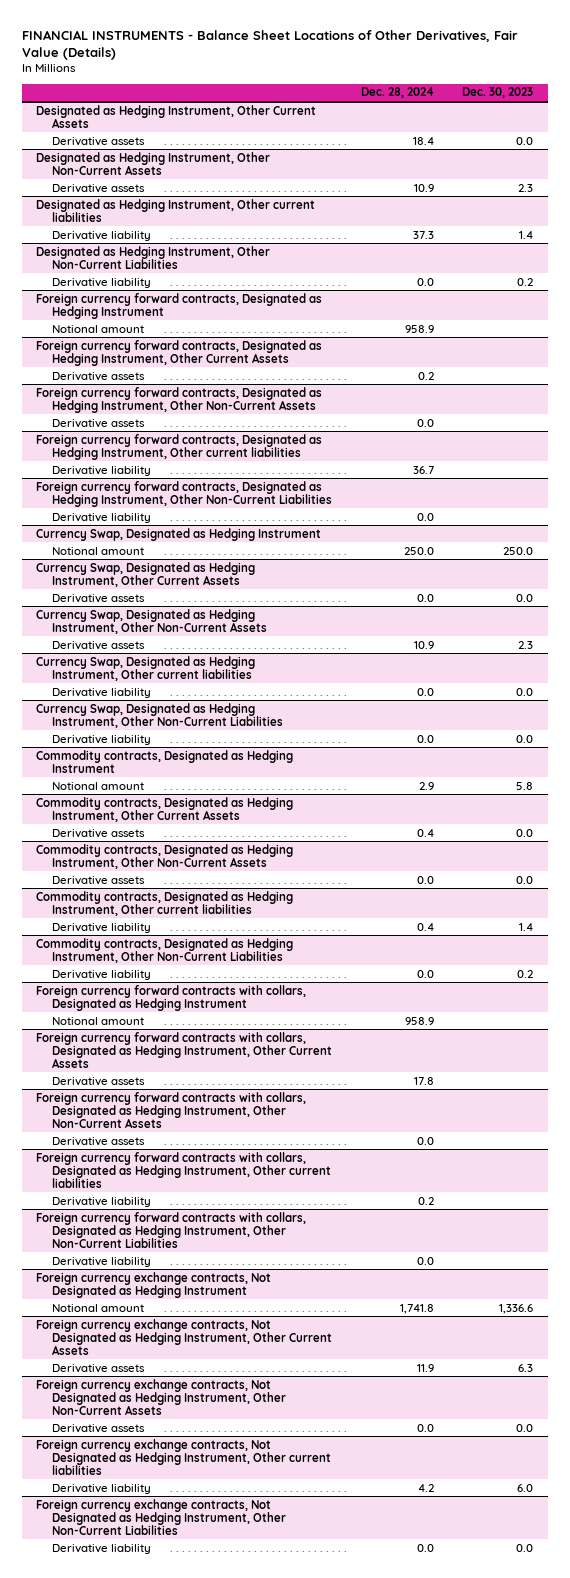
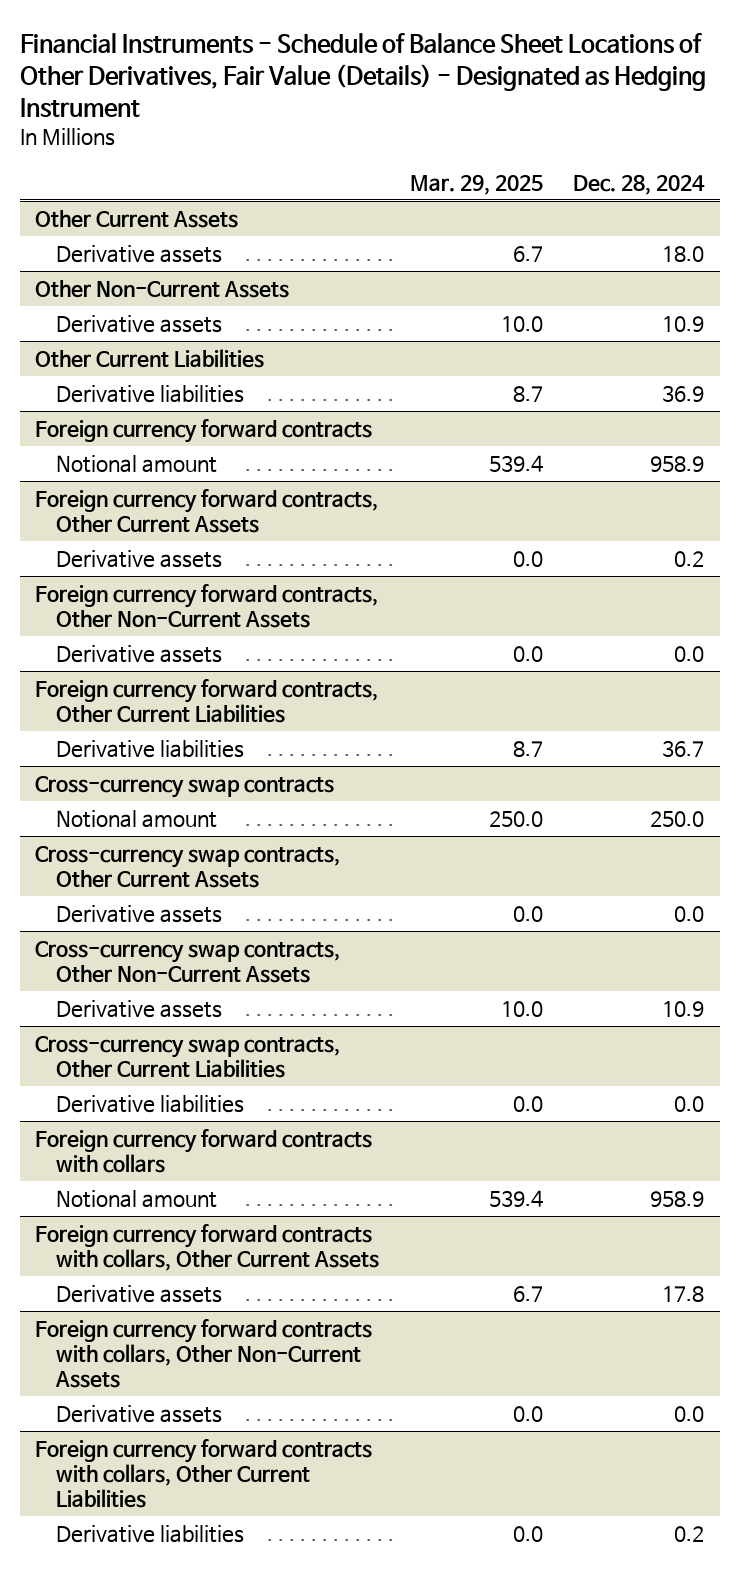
- FINANCIAL INSTRUMENTS - Balance Sheet Locations of Other Derivatives, Fair Value (Details)
+ Financial Instruments - Schedule of Balance Sheet Locations of Other Derivatives, Fair Value (Details) - Designated as Hedging Instrument
- | Dec. 28, 2024 | Dec. 30, 2023
+ | Mar. 29, 2025 | Dec. 28, 2024
- Designated as Hedging Instrument, Other Current Assets
- Derivative assets | 18.4 | 0.0
- Designated as Hedging Instrument, Other Non-Current Assets
+ Other Current Assets
+ Derivative assets | 6.7 | 18.0
+ Other Non-Current Assets
- Designated as Hedging Instrument, Other current liabilities
- Derivative liability | 37.3 | 1.4
- Designated as Hedging Instrument, Other Non-Current Liabilities
- Derivative liability | 0.0 | 0.2
- Foreign currency forward contracts, Designated as Hedging Instrument
+ Other Current Liabilities
+ Derivative liabilities | 8.7 | 36.9
+ Foreign currency forward contracts
- Foreign currency forward contracts, Designated as Hedging Instrument, Other Current Assets
+ Foreign currency forward contracts, Other Current Assets
- Foreign currency forward contracts, Designated as Hedging Instrument, Other Non-Current Assets
+ Foreign currency forward contracts, Other Non-Current Assets
- Foreign currency forward contracts, Designated as Hedging Instrument, Other current liabilities
- Derivative liability | 36.7 |
- Foreign currency forward contracts, Designated as Hedging Instrument, Other Non-Current Liabilities
- Derivative liability | 0.0 |
- Currency Swap, Designated as Hedging Instrument
+ Foreign currency forward contracts, Other Current Liabilities
+ Derivative liabilities | 8.7 | 36.7
+ Cross-currency swap contracts
- Currency Swap, Designated as Hedging Instrument, Other Current Assets
+ Cross-currency swap contracts, Other Current Assets
- Currency Swap, Designated as Hedging Instrument, Other Non-Current Assets
+ Cross-currency swap contracts, Other Non-Current Assets
- Currency Swap, Designated as Hedging Instrument, Other current liabilities
- Derivative liability | 0.0 | 0.0
- Currency Swap, Designated as Hedging Instrument, Other Non-Current Liabilities
- Derivative liability | 0.0 | 0.0
- Commodity contracts, Designated as Hedging Instrument
- Notional amount | 2.9 | 5.8
- Commodity contracts, Designated as Hedging Instrument, Other Current Assets
- Derivative assets | 0.4 | 0.0
- Commodity contracts, Designated as Hedging Instrument, Other Non-Current Assets
- Derivative assets | 0.0 | 0.0
- Commodity contracts, Designated as Hedging Instrument, Other current liabilities
- Derivative liability | 0.4 | 1.4
- Commodity contracts, Designated as Hedging Instrument, Other Non-Current Liabilities
- Derivative liability | 0.0 | 0.2
- Foreign currency forward contracts with collars, Designated as Hedging Instrument
+ Cross-currency swap contracts, Other Current Liabilities
+ Derivative liabilities | 0.0 | 0.0
+ Foreign currency forward contracts with collars
- Foreign currency forward contracts with collars, Designated as Hedging Instrument, Other Current Assets
+ Foreign currency forward contracts with collars, Other Current Assets
- Foreign currency forward contracts with collars, Designated as Hedging Instrument, Other Non-Current Assets
- Derivative assets | 0.0 |
- Foreign currency forward contracts with collars, Designated as Hedging Instrument, Other current liabilities
- Derivative liability | 0.2 |
- Foreign currency forward contracts with collars, Designated as Hedging Instrument, Other Non-Current Liabilities
- Derivative liability | 0.0 |
- Foreign currency exchange contracts, Not Designated as Hedging Instrument
- Notional amount | 1,741.8 | 1,336.6
- Foreign currency exchange contracts, Not Designated as Hedging Instrument, Other Current Assets
- Derivative assets | 11.9 | 6.3
- Foreign currency exchange contracts, Not Designated as Hedging Instrument, Other Non-Current Assets
+ Foreign currency forward contracts with collars, Other Non-Current Assets
- Foreign currency exchange contracts, Not Designated as Hedging Instrument, Other current liabilities
- Derivative liability | 4.2 | 6.0
- Foreign currency exchange contracts, Not Designated as Hedging Instrument, Other Non-Current Liabilities
- Derivative liability | 0.0 | 0.0
+ Foreign currency forward contracts with collars, Other Current Liabilities
+ Derivative liabilities | 0.0 | 0.2

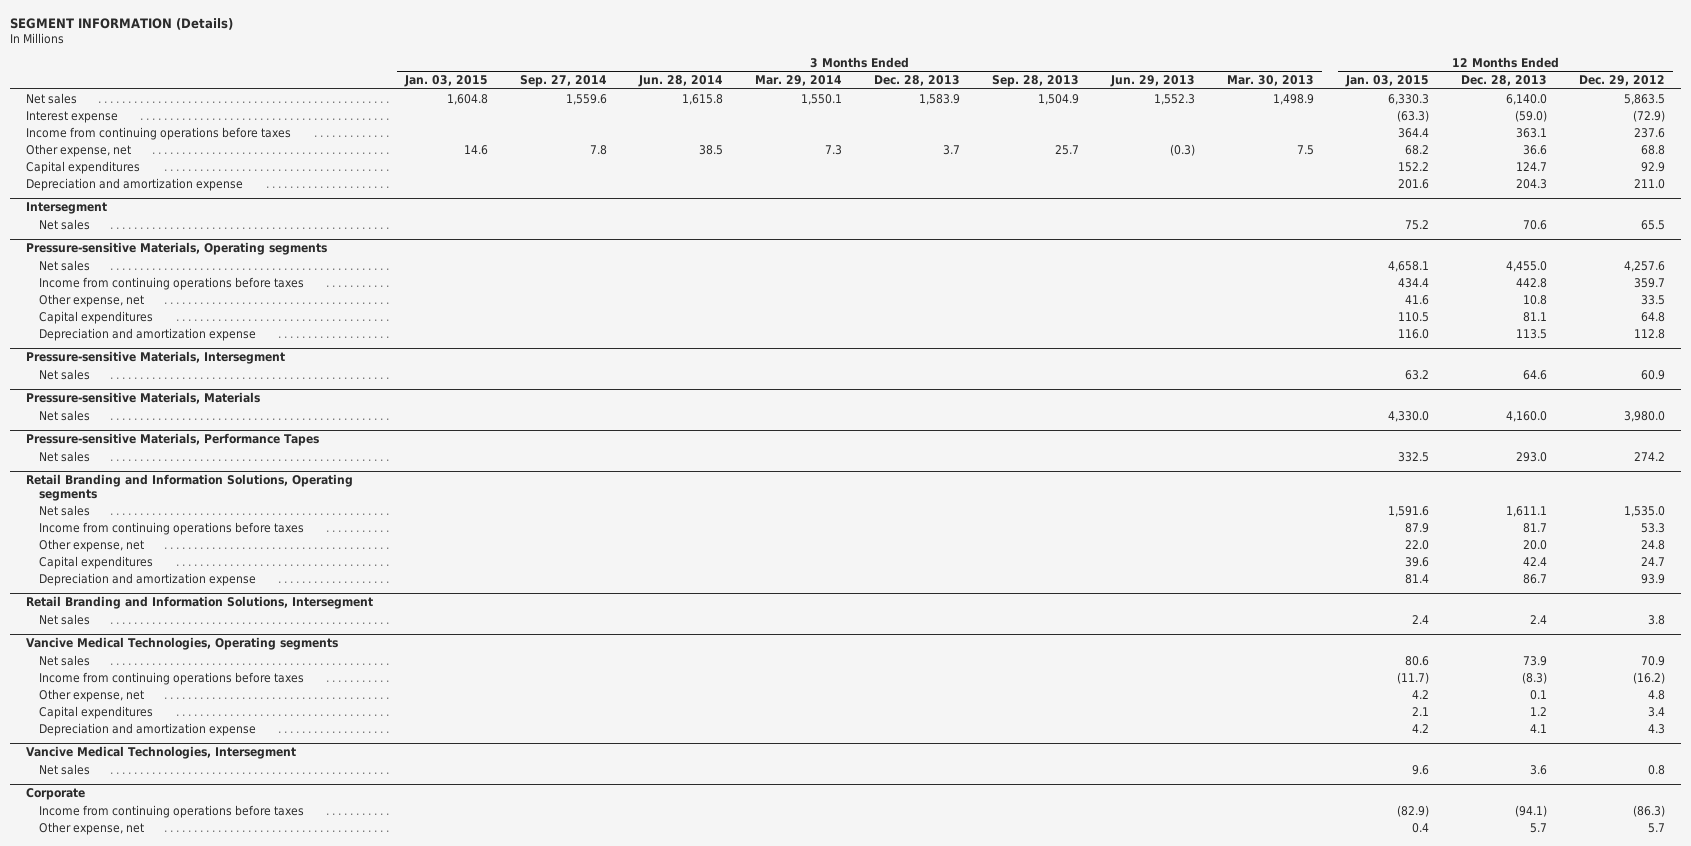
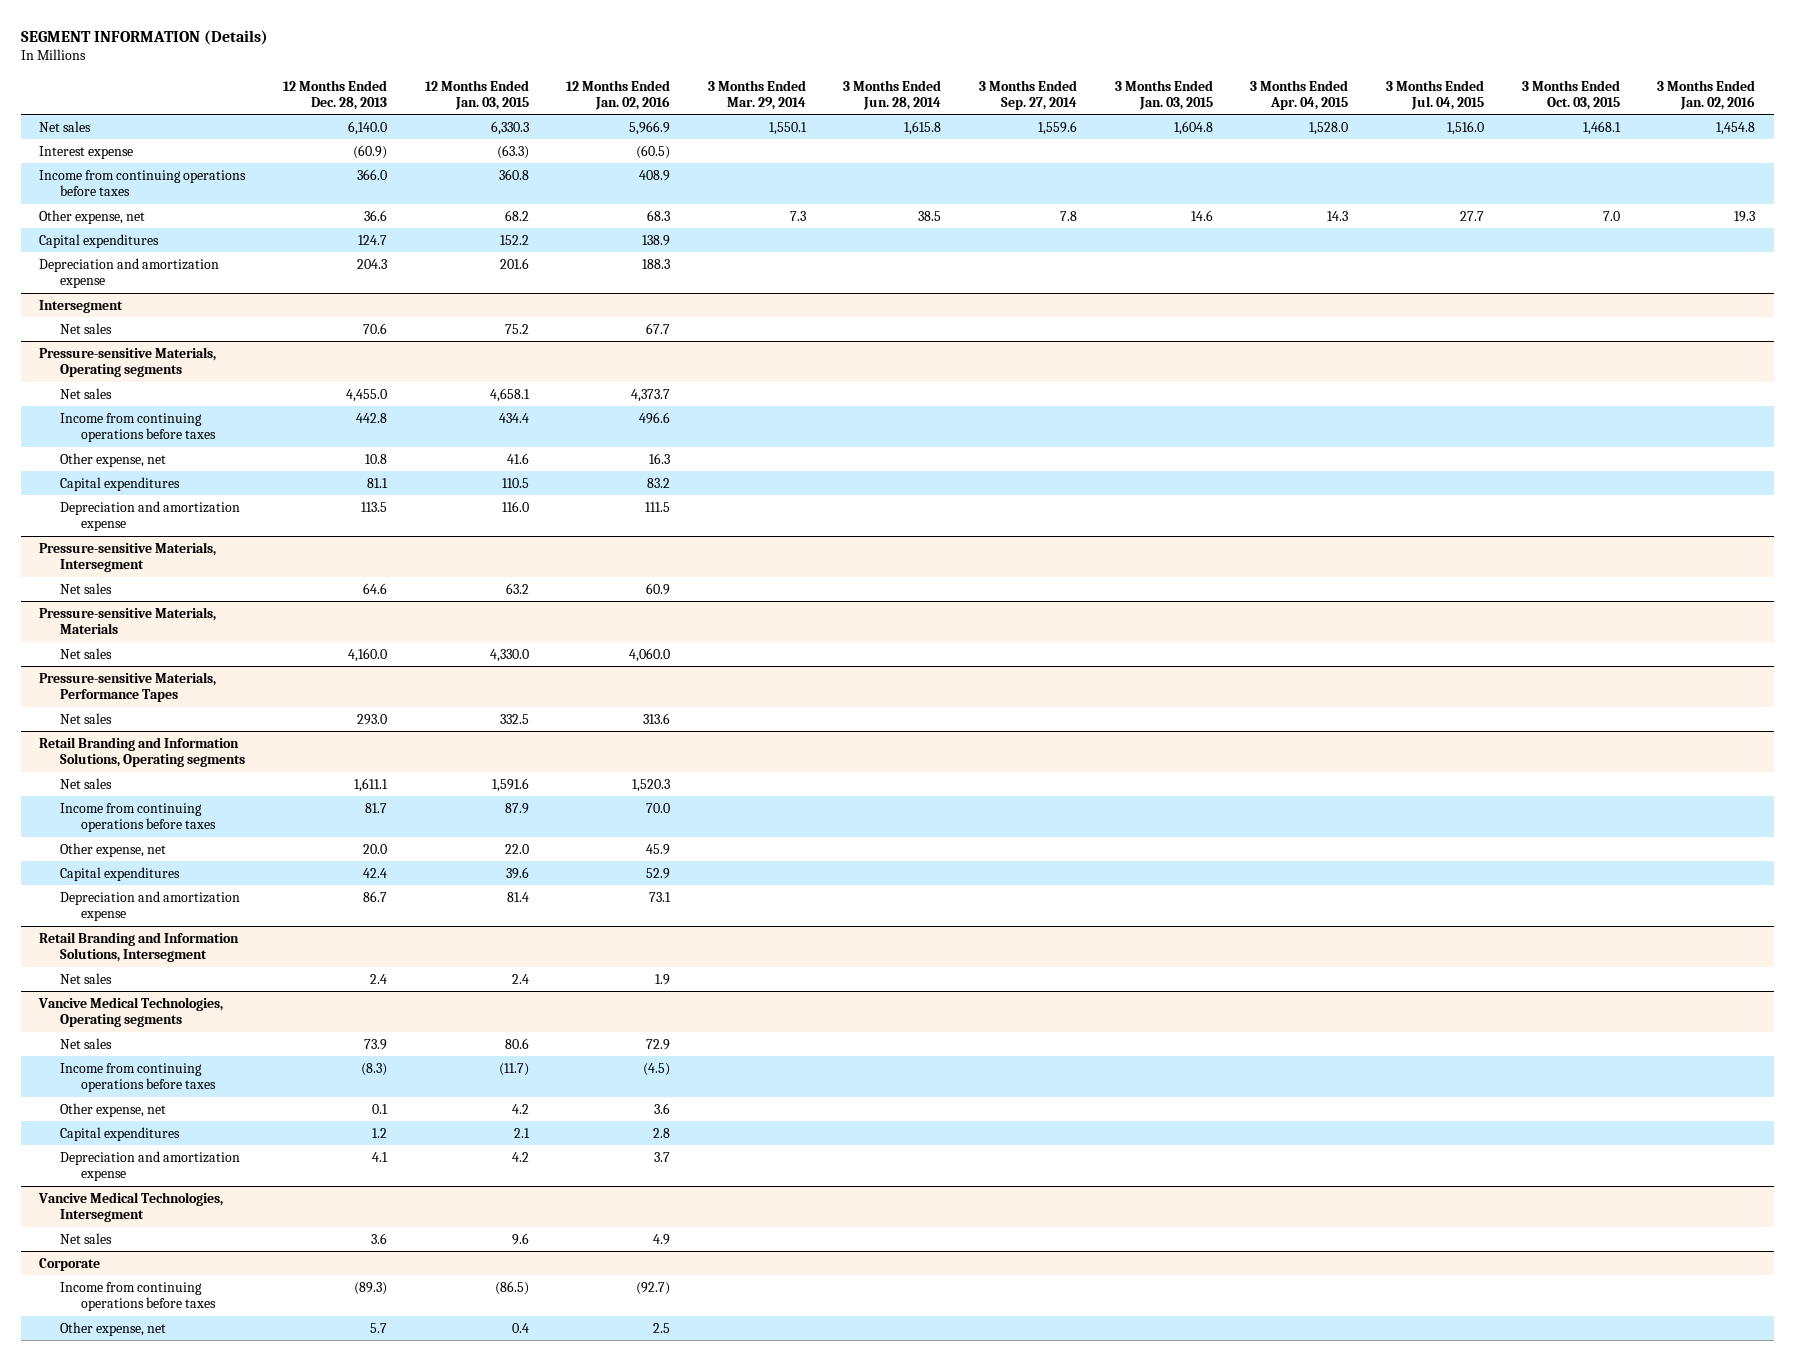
- | 3 Months Ended Jan. 03, 2015 | 3 Months Ended Sep. 27, 2014 | 3 Months Ended Jun. 28, 2014 | 3 Months Ended Mar. 29, 2014 | 3 Months Ended Dec. 28, 2013 | 3 Months Ended Sep. 28, 2013 | 3 Months Ended Jun. 29, 2013 | 3 Months Ended Mar. 30, 2013 | 12 Months Ended Jan. 03, 2015 | 12 Months Ended Dec. 28, 2013 | 12 Months Ended Dec. 29, 2012
+ | 12 Months Ended Dec. 28, 2013 | 12 Months Ended Jan. 03, 2015 | 12 Months Ended Jan. 02, 2016 | 3 Months Ended Mar. 29, 2014 | 3 Months Ended Jun. 28, 2014 | 3 Months Ended Sep. 27, 2014 | 3 Months Ended Jan. 03, 2015 | 3 Months Ended Apr. 04, 2015 | 3 Months Ended Jul. 04, 2015 | 3 Months Ended Oct. 03, 2015 | 3 Months Ended Jan. 02, 2016
- Interest expense | | | | | | | | | (63.3) | (59.0) | (72.9)
- Income from continuing operations before taxes | | | | | | | | | 364.4 | 363.1 | 237.6
+ Interest expense | (60.9) | (63.3) | (60.5) | | | | | | | |
+ Income from continuing operations before taxes | 366.0 | 360.8 | 408.9 | | | | | | | |
@ Corporate
- Income from continuing operations before taxes | | | | | | | | | (82.9) | (94.1) | (86.3)
+ Income from continuing operations before taxes | (89.3) | (86.5) | (92.7) | | | | | | | |

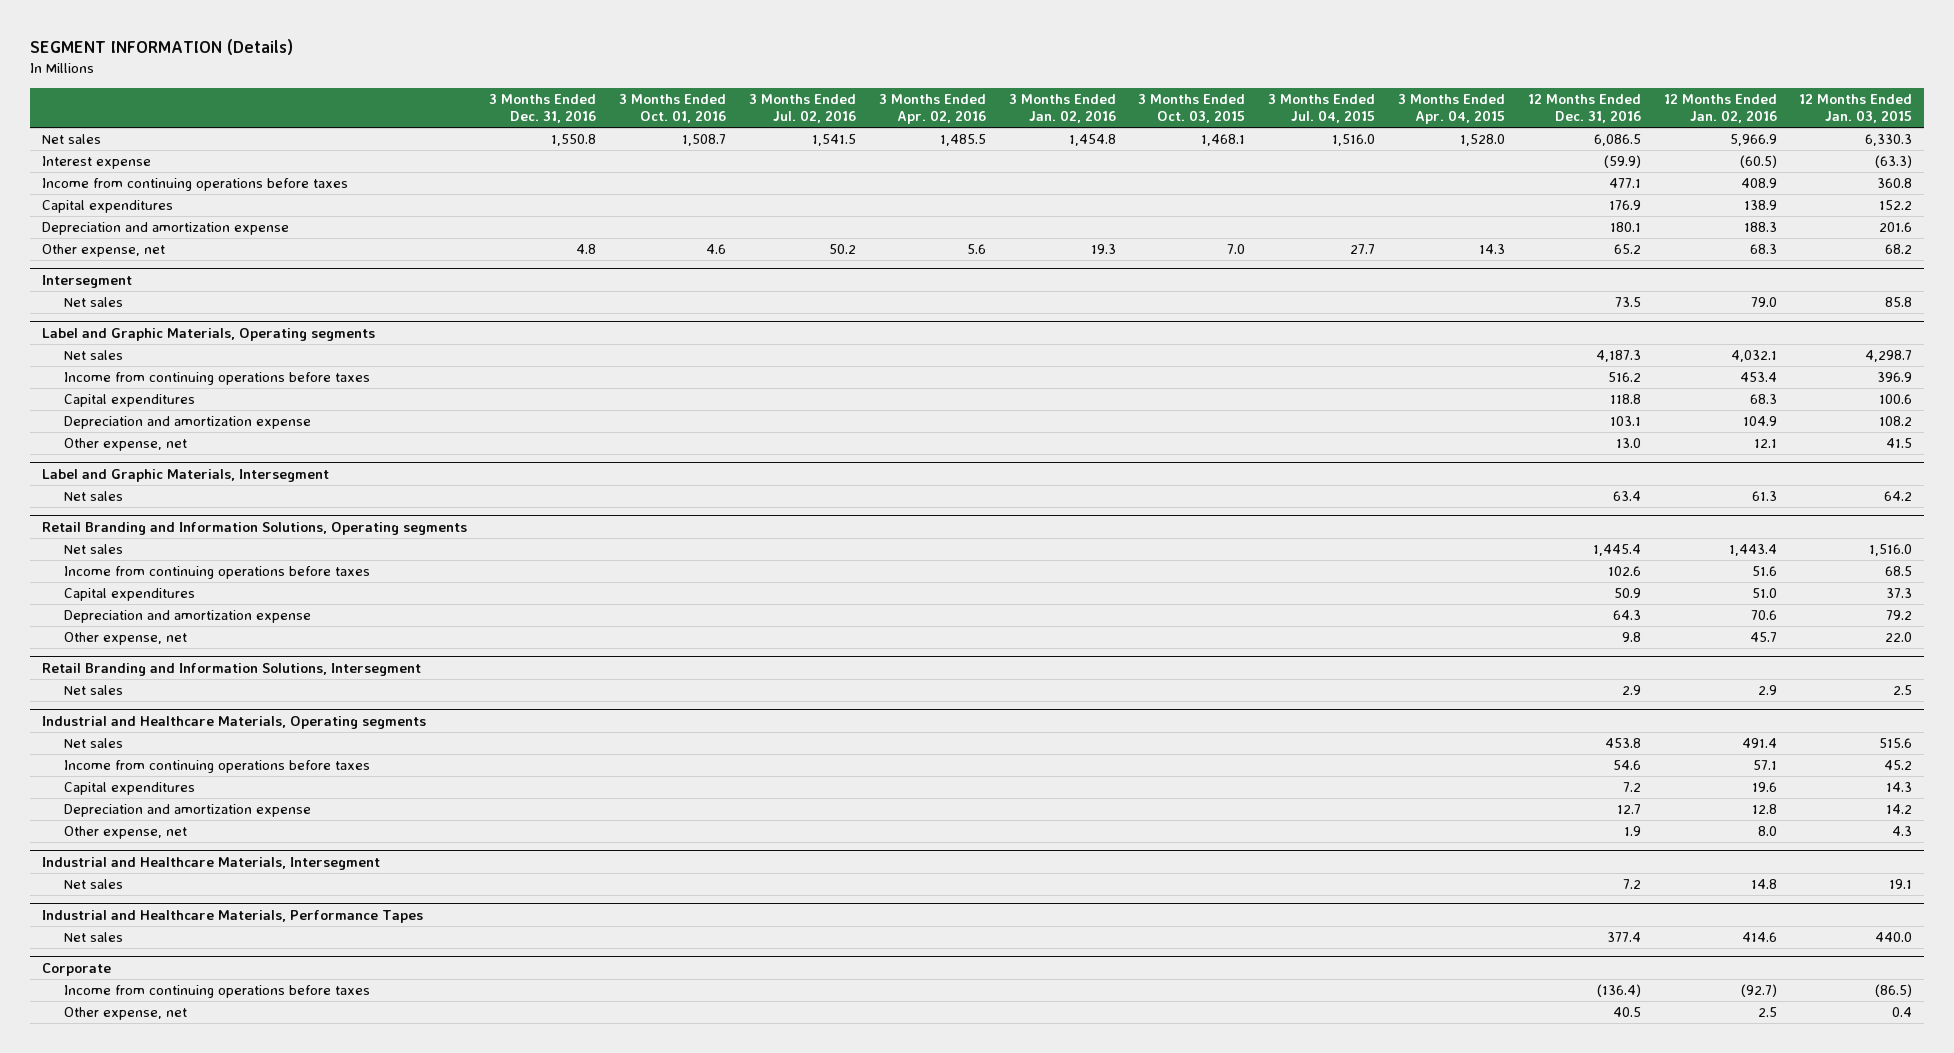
- | 12 Months Ended Dec. 28, 2013 | 12 Months Ended Jan. 03, 2015 | 12 Months Ended Jan. 02, 2016 | 3 Months Ended Mar. 29, 2014 | 3 Months Ended Jun. 28, 2014 | 3 Months Ended Sep. 27, 2014 | 3 Months Ended Jan. 03, 2015 | 3 Months Ended Apr. 04, 2015 | 3 Months Ended Jul. 04, 2015 | 3 Months Ended Oct. 03, 2015 | 3 Months Ended Jan. 02, 2016
+ | 3 Months Ended Dec. 31, 2016 | 3 Months Ended Oct. 01, 2016 | 3 Months Ended Jul. 02, 2016 | 3 Months Ended Apr. 02, 2016 | 3 Months Ended Jan. 02, 2016 | 3 Months Ended Oct. 03, 2015 | 3 Months Ended Jul. 04, 2015 | 3 Months Ended Apr. 04, 2015 | 12 Months Ended Dec. 31, 2016 | 12 Months Ended Jan. 02, 2016 | 12 Months Ended Jan. 03, 2015
moved down: Other expense, net | 4.8 | 4.6 | 50.2 | 5.6 | 19.3 | 7.0 | 27.7 | 14.3 | 65.2 | 68.3 | 68.2
@ Intersegment
- Net sales | 70.6 | 75.2 | 67.7 | | | | | | | |
- Pressure-sensitive Materials, Operating segments
- Net sales | 4,455.0 | 4,658.1 | 4,373.7 | | | | | | | |
- Income from continuing operations before taxes | 442.8 | 434.4 | 496.6 | | | | | | | |
- Other expense, net | 10.8 | 41.6 | 16.3 | | | | | | | |
- Capital expenditures | 81.1 | 110.5 | 83.2 | | | | | | | |
- Depreciation and amortization expense | 113.5 | 116.0 | 111.5 | | | | | | | |
- Pressure-sensitive Materials, Intersegment
- Net sales | 64.6 | 63.2 | 60.9 | | | | | | | |
- Pressure-sensitive Materials, Materials
- Net sales | 4,160.0 | 4,330.0 | 4,060.0 | | | | | | | |
- Pressure-sensitive Materials, Performance Tapes
- Net sales | 293.0 | 332.5 | 313.6 | | | | | | | |
@ Intersegment
+ Net sales | | | | | | | | | 73.5 | 79.0 | 85.8
+ Label and Graphic Materials, Operating segments
+ Net sales | | | | | | | | | 4,187.3 | 4,032.1 | 4,298.7
+ Income from continuing operations before taxes | | | | | | | | | 516.2 | 453.4 | 396.9
+ Capital expenditures | | | | | | | | | 118.8 | 68.3 | 100.6
+ Depreciation and amortization expense | | | | | | | | | 103.1 | 104.9 | 108.2
+ Other expense, net | | | | | | | | | 13.0 | 12.1 | 41.5
+ Label and Graphic Materials, Intersegment
+ Net sales | | | | | | | | | 63.4 | 61.3 | 64.2
@ Retail Branding and Information Solutions, Operating segments
- Net sales | 1,611.1 | 1,591.6 | 1,520.3 | | | | | | | |
- Income from continuing operations before taxes | 81.7 | 87.9 | 70.0 | | | | | | | |
- Other expense, net | 20.0 | 22.0 | 45.9 | | | | | | | |
- Capital expenditures | 42.4 | 39.6 | 52.9 | | | | | | | |
- Depreciation and amortization expense | 86.7 | 81.4 | 73.1 | | | | | | | |
+ Net sales | | | | | | | | | 1,445.4 | 1,443.4 | 1,516.0
+ Income from continuing operations before taxes | | | | | | | | | 102.6 | 51.6 | 68.5
+ Capital expenditures | | | | | | | | | 50.9 | 51.0 | 37.3
+ Depreciation and amortization expense | | | | | | | | | 64.3 | 70.6 | 79.2
+ Other expense, net | | | | | | | | | 9.8 | 45.7 | 22.0
@ Retail Branding and Information Solutions, Intersegment
- Net sales | 2.4 | 2.4 | 1.9 | | | | | | | |
- Vancive Medical Technologies, Operating segments
- Net sales | 73.9 | 80.6 | 72.9 | | | | | | | |
- Income from continuing operations before taxes | (8.3) | (11.7) | (4.5) | | | | | | | |
- Other expense, net | 0.1 | 4.2 | 3.6 | | | | | | | |
- Capital expenditures | 1.2 | 2.1 | 2.8 | | | | | | | |
- Depreciation and amortization expense | 4.1 | 4.2 | 3.7 | | | | | | | |
- Vancive Medical Technologies, Intersegment
- Net sales | 3.6 | 9.6 | 4.9 | | | | | | | |
@ Retail Branding and Information Solutions, Intersegment
+ Net sales | | | | | | | | | 2.9 | 2.9 | 2.5
+ Industrial and Healthcare Materials, Operating segments
+ Net sales | | | | | | | | | 453.8 | 491.4 | 515.6
+ Income from continuing operations before taxes | | | | | | | | | 54.6 | 57.1 | 45.2
+ Capital expenditures | | | | | | | | | 7.2 | 19.6 | 14.3
+ Depreciation and amortization expense | | | | | | | | | 12.7 | 12.8 | 14.2
+ Other expense, net | | | | | | | | | 1.9 | 8.0 | 4.3
+ Industrial and Healthcare Materials, Intersegment
+ Net sales | | | | | | | | | 7.2 | 14.8 | 19.1
+ Industrial and Healthcare Materials, Performance Tapes
+ Net sales | | | | | | | | | 377.4 | 414.6 | 440.0

